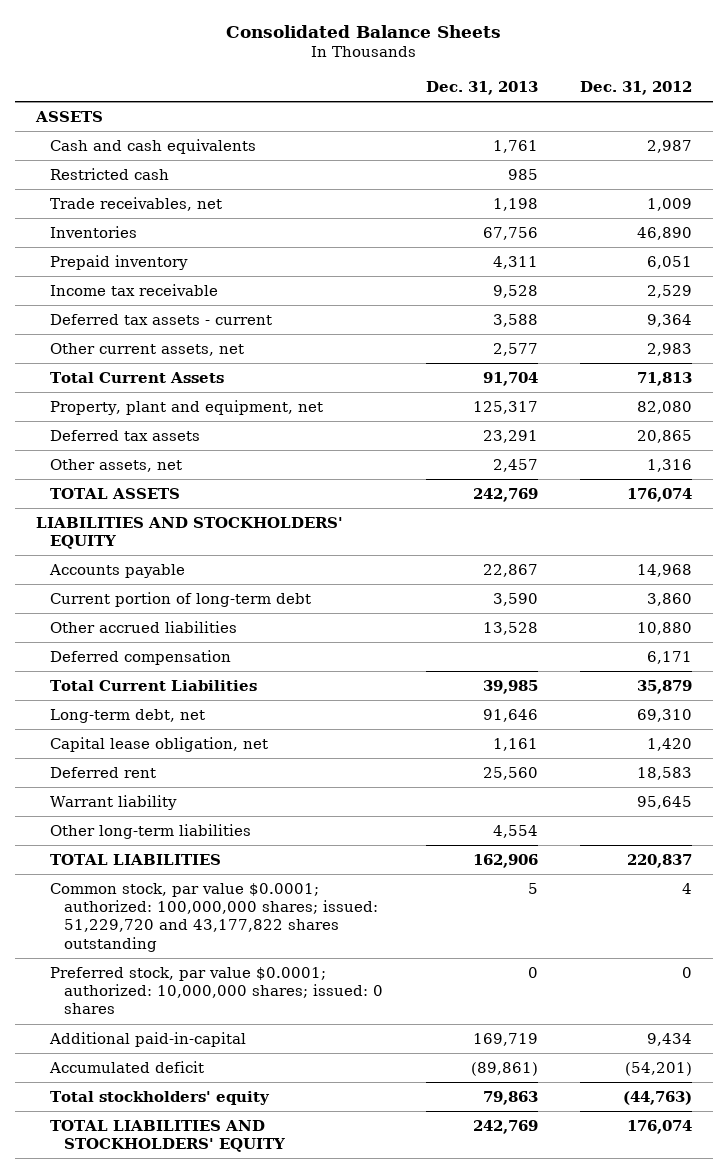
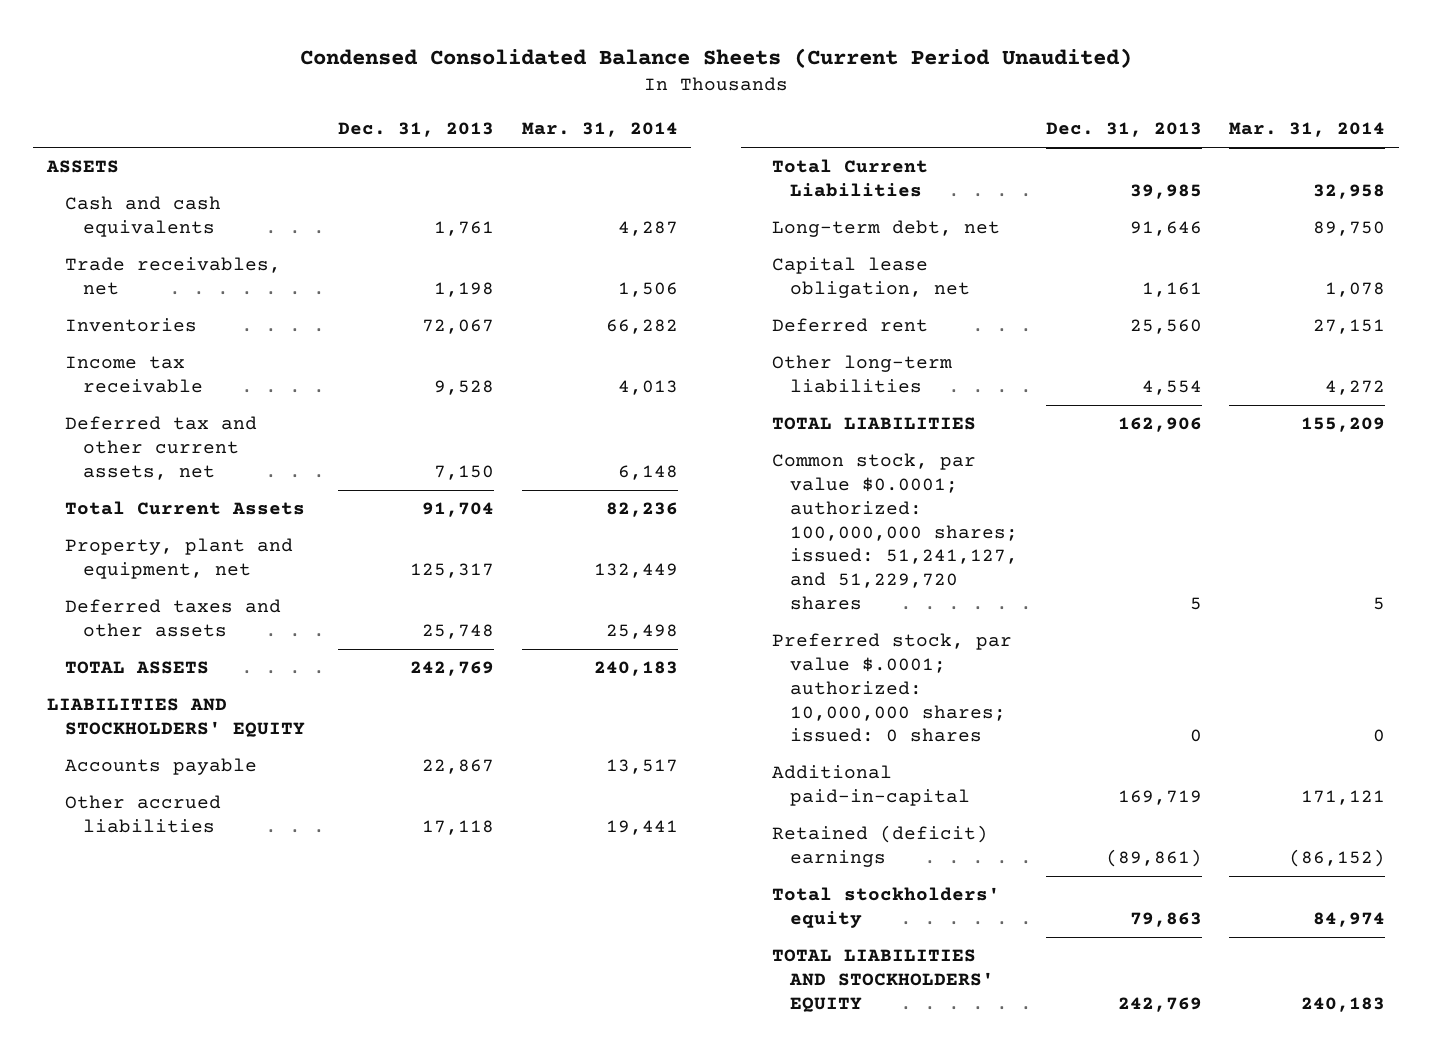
- Consolidated Balance Sheets
+ Condensed Consolidated Balance Sheets (Current Period Unaudited)
- | Dec. 31, 2013 | Dec. 31, 2012
+ | Dec. 31, 2013 | Mar. 31, 2014
- Restricted cash | 985 |
- Inventories | 67,756 | 46,890
- Prepaid inventory | 4,311 | 6,051
+ Inventories | 72,067 | 66,282
- Deferred tax assets - current | 3,588 | 9,364
- Other current assets, net | 2,577 | 2,983
+ Deferred tax and other current assets, net | 7,150 | 6,148
- Deferred tax assets | 23,291 | 20,865
- Other assets, net | 2,457 | 1,316
+ Deferred taxes and other assets | 25,748 | 25,498
- Current portion of long-term debt | 3,590 | 3,860
- Other accrued liabilities | 13,528 | 10,880
- Deferred compensation | | 6,171
+ Other accrued liabilities | 17,118 | 19,441
- Warrant liability | | 95,645
- Common stock, par value $0.0001; authorized: 100,000,000 shares; issued: 51,229,720 and 43,177,822 shares outstanding | 5 | 4
- Preferred stock, par value $0.0001; authorized: 10,000,000 shares; issued: 0 shares | 0 | 0
+ Common stock, par value $0.0001; authorized: 100,000,000 shares; issued: 51,241,127, and 51,229,720 shares | 5 | 5
+ Preferred stock, par value $.0001; authorized: 10,000,000 shares; issued: 0 shares | 0 | 0
- Accumulated deficit | (89,861) | (54,201)
+ Retained (deficit) earnings | (89,861) | (86,152)

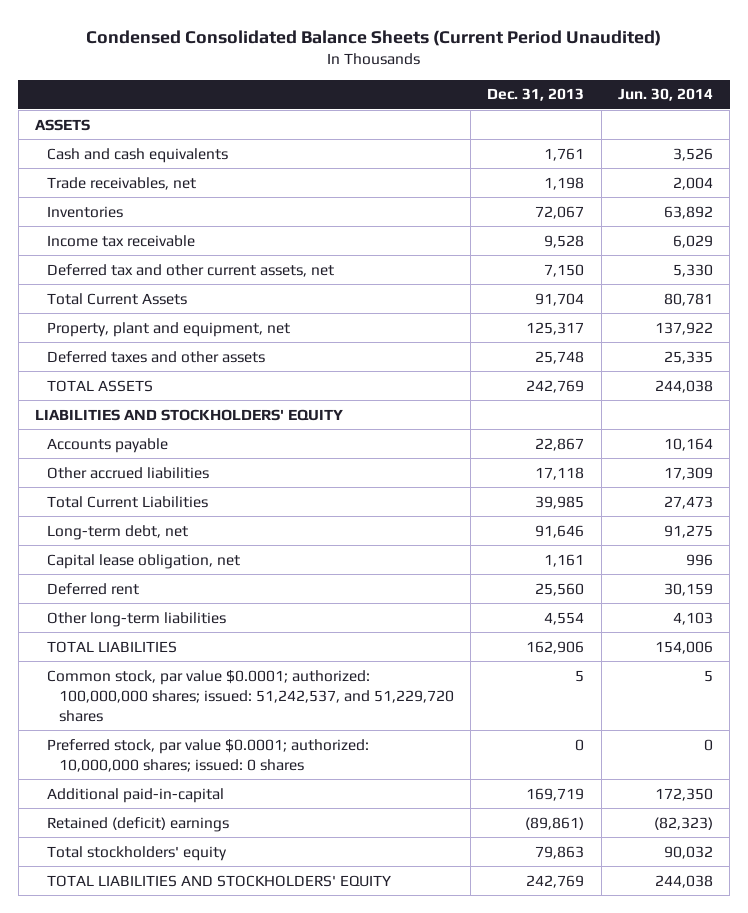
- | Dec. 31, 2013 | Mar. 31, 2014
+ | Dec. 31, 2013 | Jun. 30, 2014
- Common stock, par value $0.0001; authorized: 100,000,000 shares; issued: 51,241,127, and 51,229,720 shares | 5 | 5
- Preferred stock, par value $.0001; authorized: 10,000,000 shares; issued: 0 shares | 0 | 0
+ Common stock, par value $0.0001; authorized: 100,000,000 shares; issued: 51,242,537, and 51,229,720 shares | 5 | 5
+ Preferred stock, par value $0.0001; authorized: 10,000,000 shares; issued: 0 shares | 0 | 0

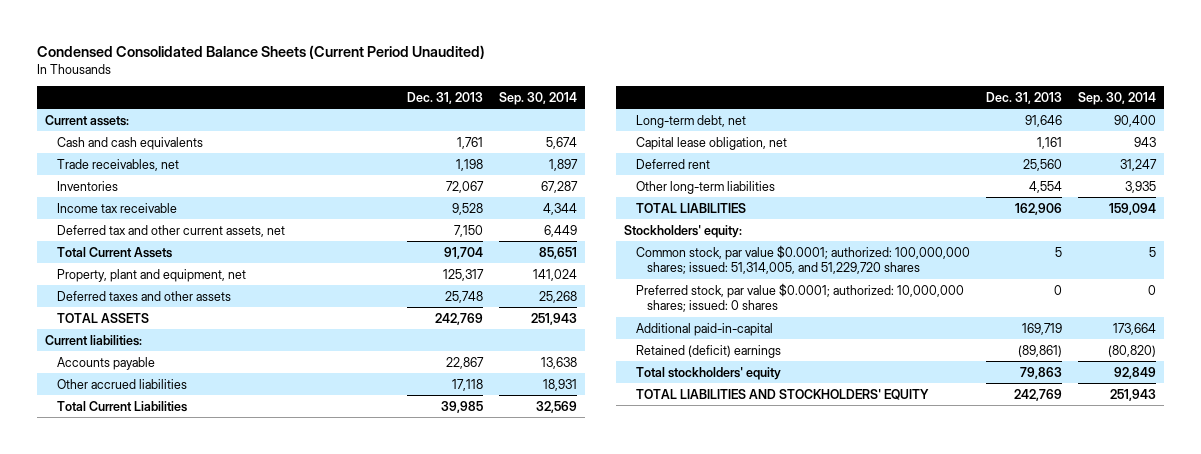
- | Dec. 31, 2013 | Jun. 30, 2014
+ | Dec. 31, 2013 | Sep. 30, 2014
- ASSETS
+ Current assets:
- LIABILITIES AND STOCKHOLDERS' EQUITY
+ Current liabilities:
- Common stock, par value $0.0001; authorized: 100,000,000 shares; issued: 51,242,537, and 51,229,720 shares | 5 | 5
+ Stockholders' equity:
+ Common stock, par value $0.0001; authorized: 100,000,000 shares; issued: 51,314,005, and 51,229,720 shares | 5 | 5

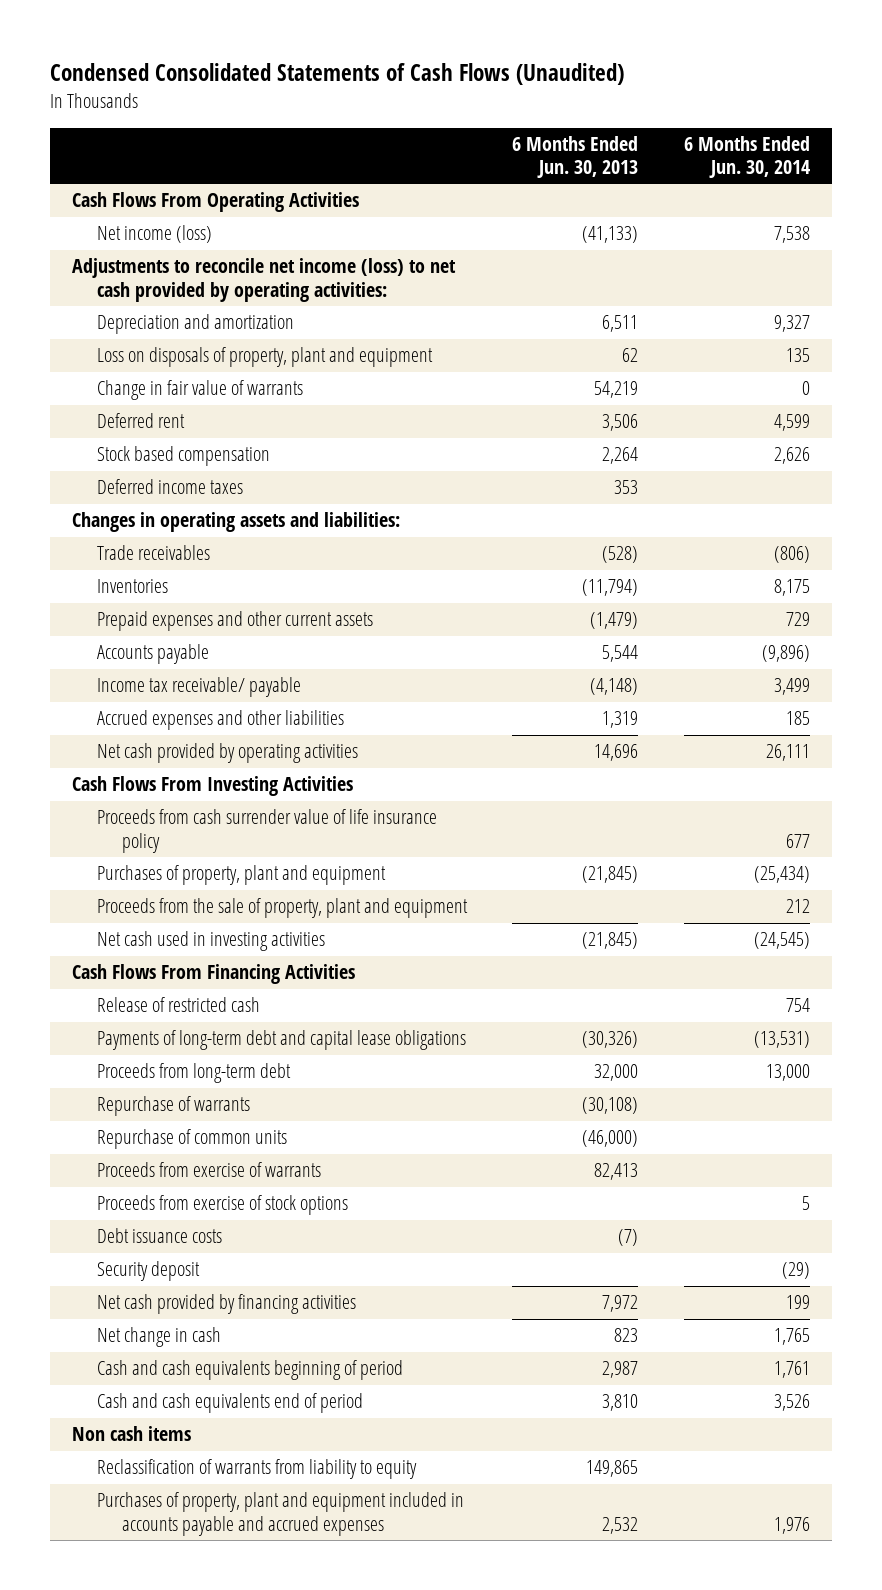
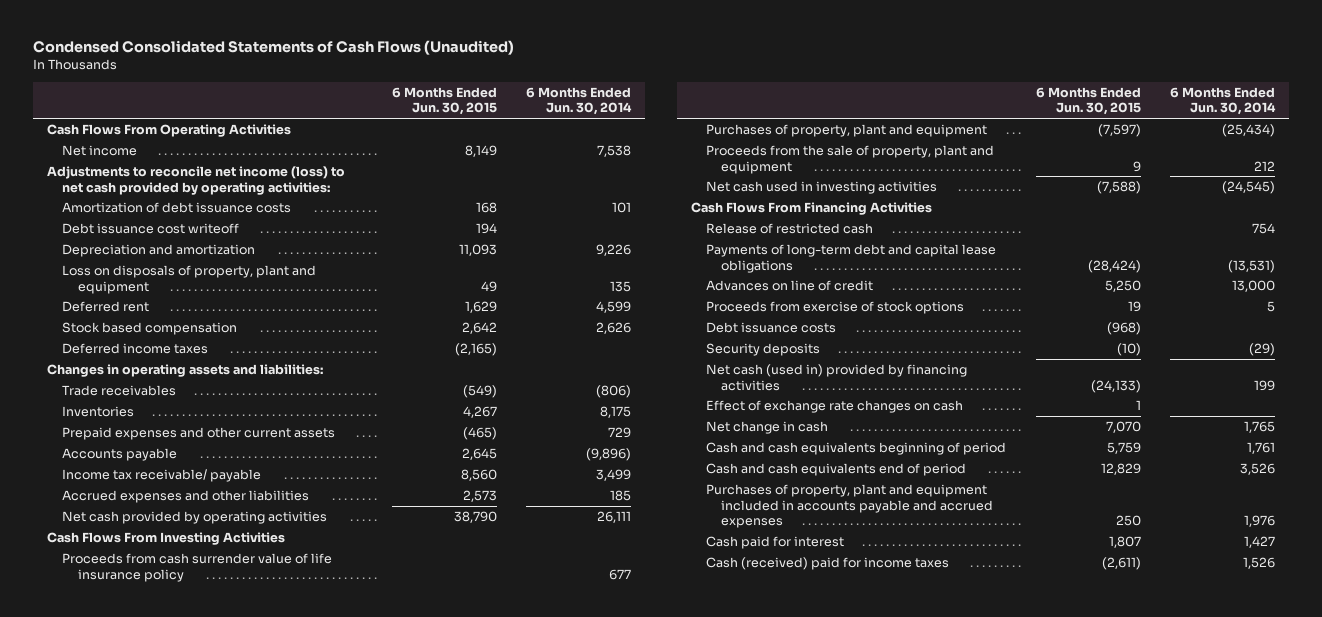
- | 6 Months Ended Jun. 30, 2013 | 6 Months Ended Jun. 30, 2014
+ | 6 Months Ended Jun. 30, 2015 | 6 Months Ended Jun. 30, 2014
- Net income (loss) | (41,133) | 7,538
+ Net income | 8,149 | 7,538
- Depreciation and amortization | 6,511 | 9,327
+ Amortization of debt issuance costs | 168 | 101
+ Debt issuance cost writeoff | 194 |
+ Depreciation and amortization | 11,093 | 9,226
- Change in fair value of warrants | 54,219 | 0
- Proceeds from long-term debt | 32,000 | 13,000
- Repurchase of warrants | (30,108) |
- Repurchase of common units | (46,000) |
- Proceeds from exercise of warrants | 82,413 |
+ Advances on line of credit | 5,250 | 13,000
- Security deposit | | (29)
- Net cash provided by financing activities | 7,972 | 199
+ Security deposits | (10) | (29)
+ Net cash (used in) provided by financing activities | (24,133) | 199
+ Effect of exchange rate changes on cash | 1 |
- Non cash items
- Reclassification of warrants from liability to equity | 149,865 |
+ Cash paid for interest | 1,807 | 1,427
+ Cash (received) paid for income taxes | (2,611) | 1,526

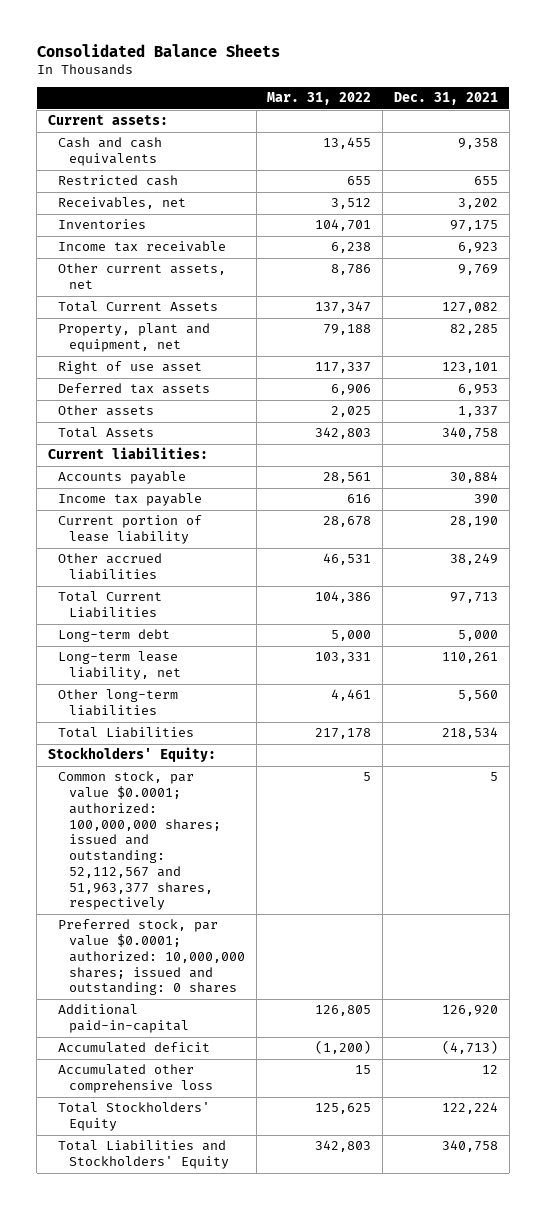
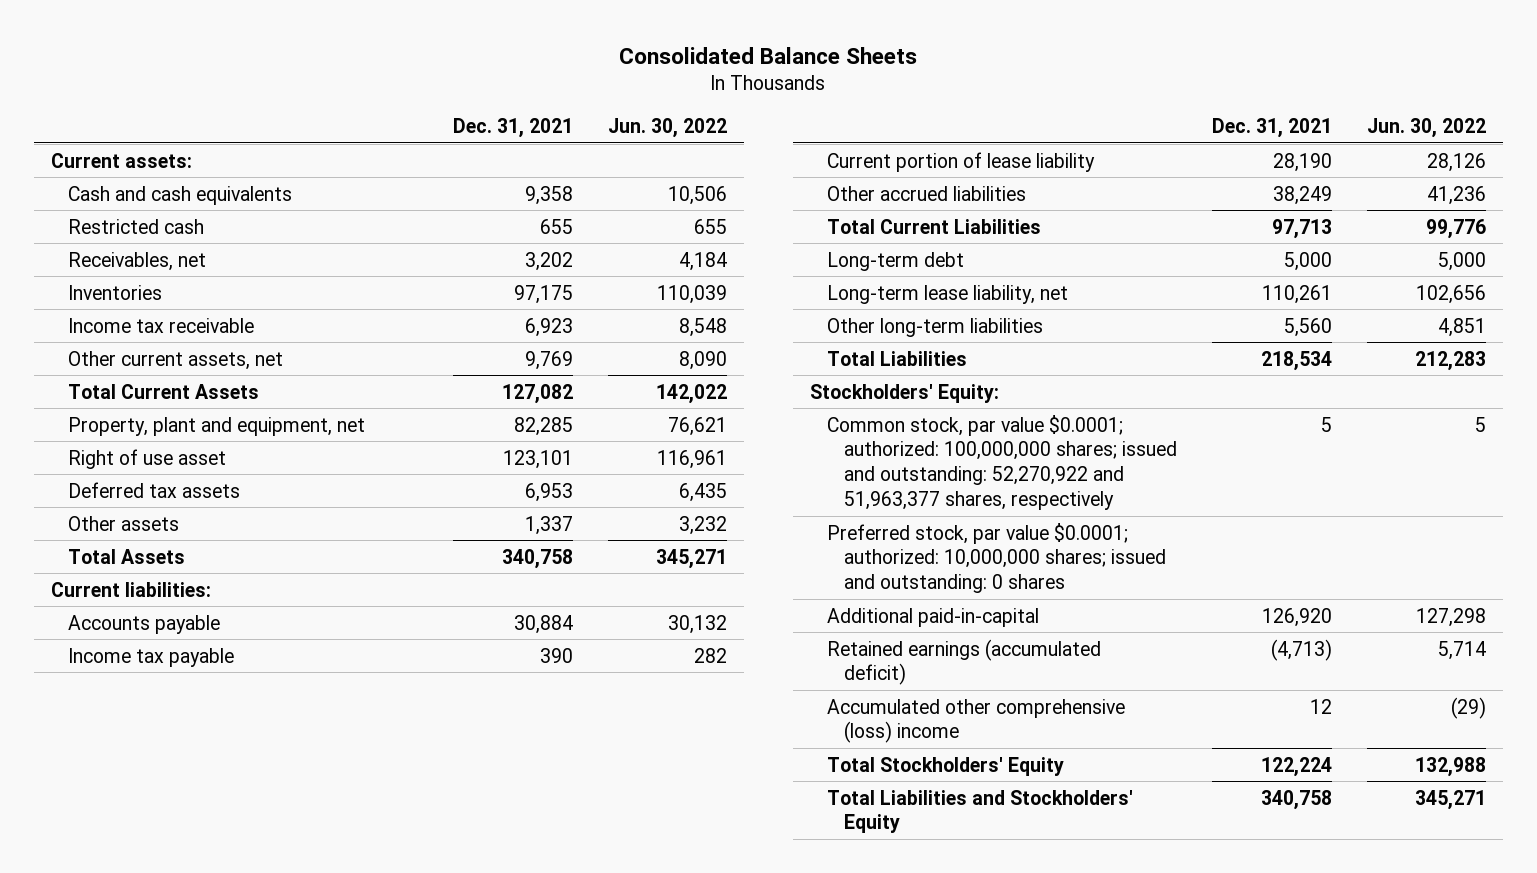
- | Mar. 31, 2022 | Dec. 31, 2021
+ | Dec. 31, 2021 | Jun. 30, 2022
- Common stock, par value $0.0001; authorized: 100,000,000 shares; issued and outstanding: 52,112,567 and 51,963,377 shares, respectively | 5 | 5
+ Common stock, par value $0.0001; authorized: 100,000,000 shares; issued and outstanding: 52,270,922 and 51,963,377 shares, respectively | 5 | 5
- Accumulated deficit | (1,200) | (4,713)
- Accumulated other comprehensive loss | 15 | 12
+ Retained earnings (accumulated deficit) | (4,713) | 5,714
+ Accumulated other comprehensive (loss) income | 12 | (29)

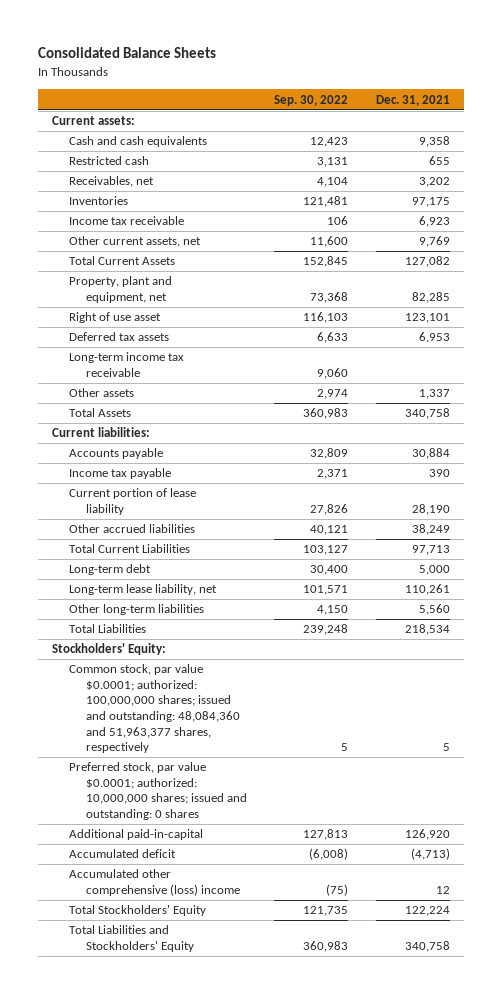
- | Dec. 31, 2021 | Jun. 30, 2022
+ | Sep. 30, 2022 | Dec. 31, 2021
+ Long-term income tax receivable | 9,060 |
- Common stock, par value $0.0001; authorized: 100,000,000 shares; issued and outstanding: 52,270,922 and 51,963,377 shares, respectively | 5 | 5
+ Common stock, par value $0.0001; authorized: 100,000,000 shares; issued and outstanding: 48,084,360 and 51,963,377 shares, respectively | 5 | 5
- Retained earnings (accumulated deficit) | (4,713) | 5,714
+ Accumulated deficit | (6,008) | (4,713)

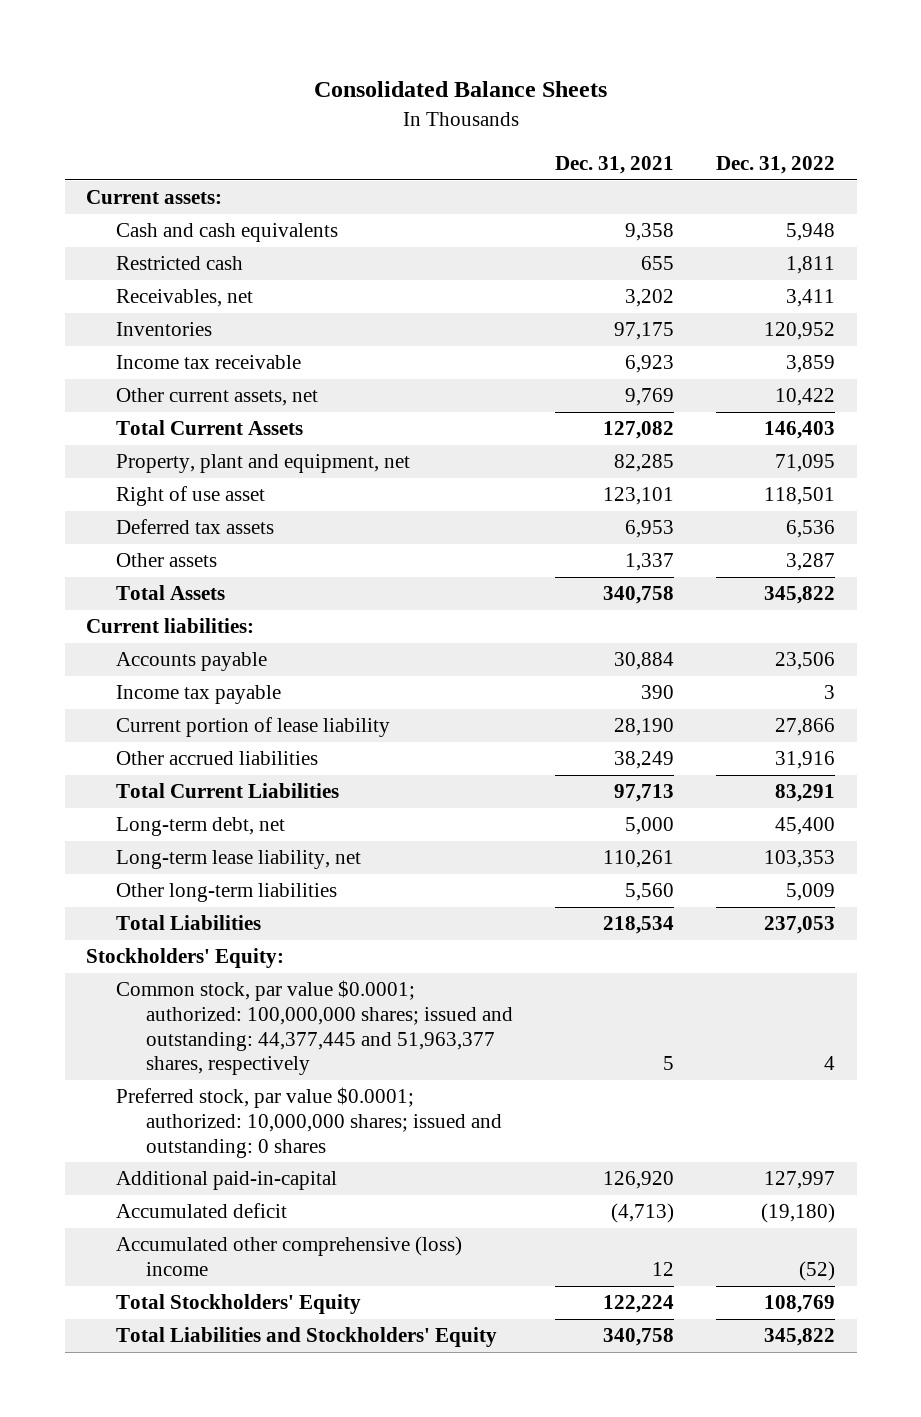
- | Sep. 30, 2022 | Dec. 31, 2021
+ | Dec. 31, 2021 | Dec. 31, 2022
- Long-term income tax receivable | 9,060 |
- Long-term debt | 30,400 | 5,000
+ Long-term debt, net | 5,000 | 45,400
- Common stock, par value $0.0001; authorized: 100,000,000 shares; issued and outstanding: 48,084,360 and 51,963,377 shares, respectively | 5 | 5
+ Common stock, par value $0.0001; authorized: 100,000,000 shares; issued and outstanding: 44,377,445 and 51,963,377 shares, respectively | 5 | 4

